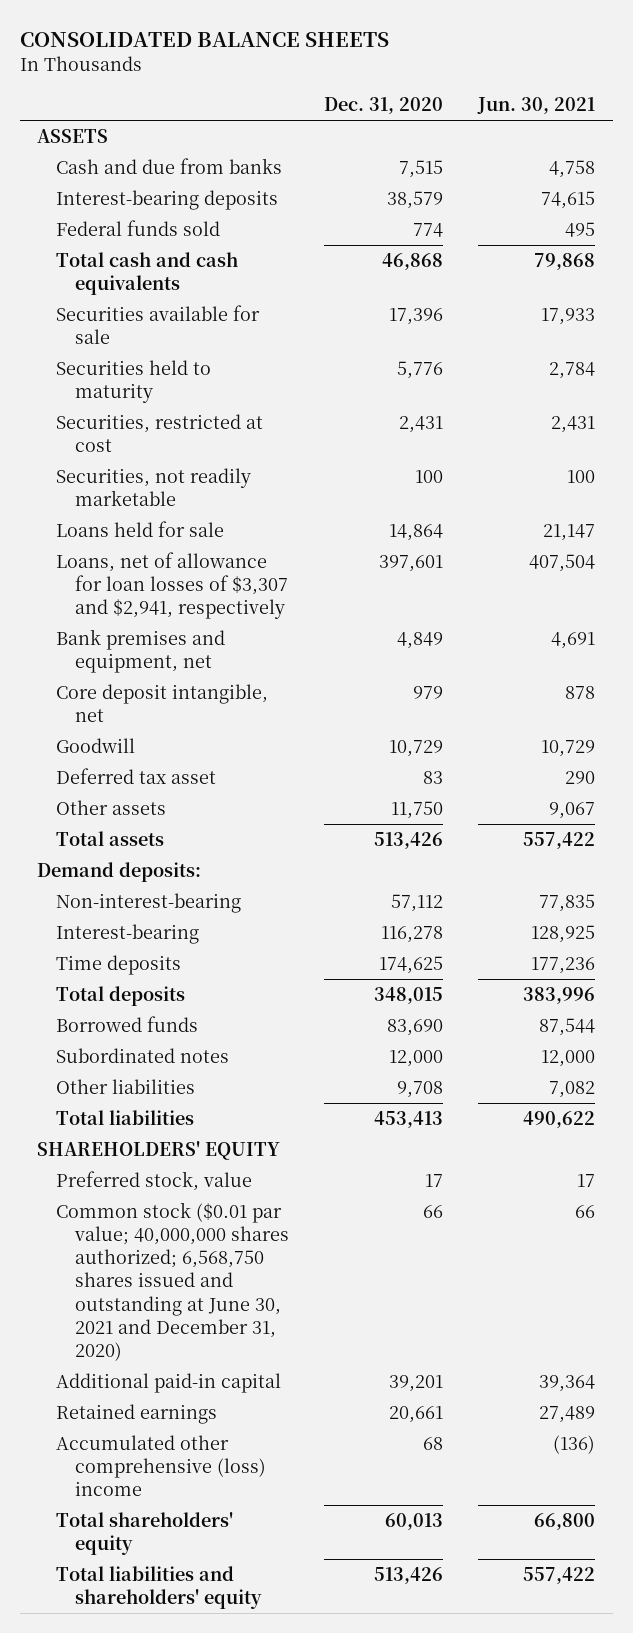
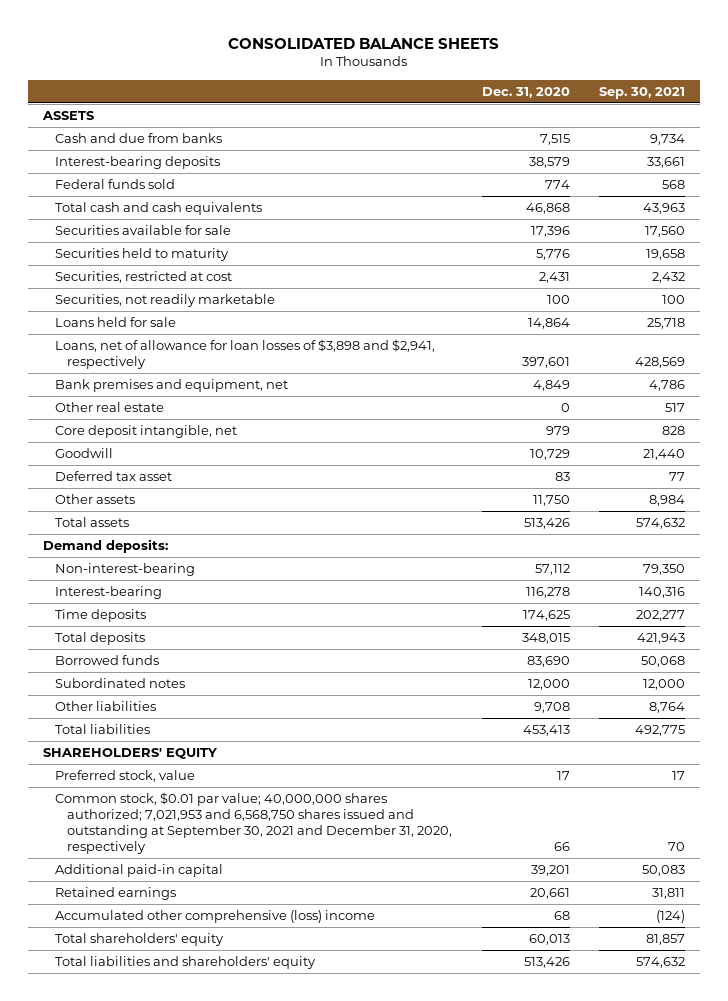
- | Dec. 31, 2020 | Jun. 30, 2021
+ | Dec. 31, 2020 | Sep. 30, 2021
- Loans, net of allowance for loan losses of $3,307 and $2,941, respectively | 397,601 | 407,504
+ Loans, net of allowance for loan losses of $3,898 and $2,941, respectively | 397,601 | 428,569
+ Other real estate | 0 | 517
- Common stock ($0.01 par value; 40,000,000 shares authorized; 6,568,750 shares issued and outstanding at June 30, 2021 and December 31, 2020) | 66 | 66
+ Common stock, $0.01 par value; 40,000,000 shares authorized; 7,021,953 and 6,568,750 shares issued and outstanding at September 30, 2021 and December 31, 2020, respectively | 66 | 70

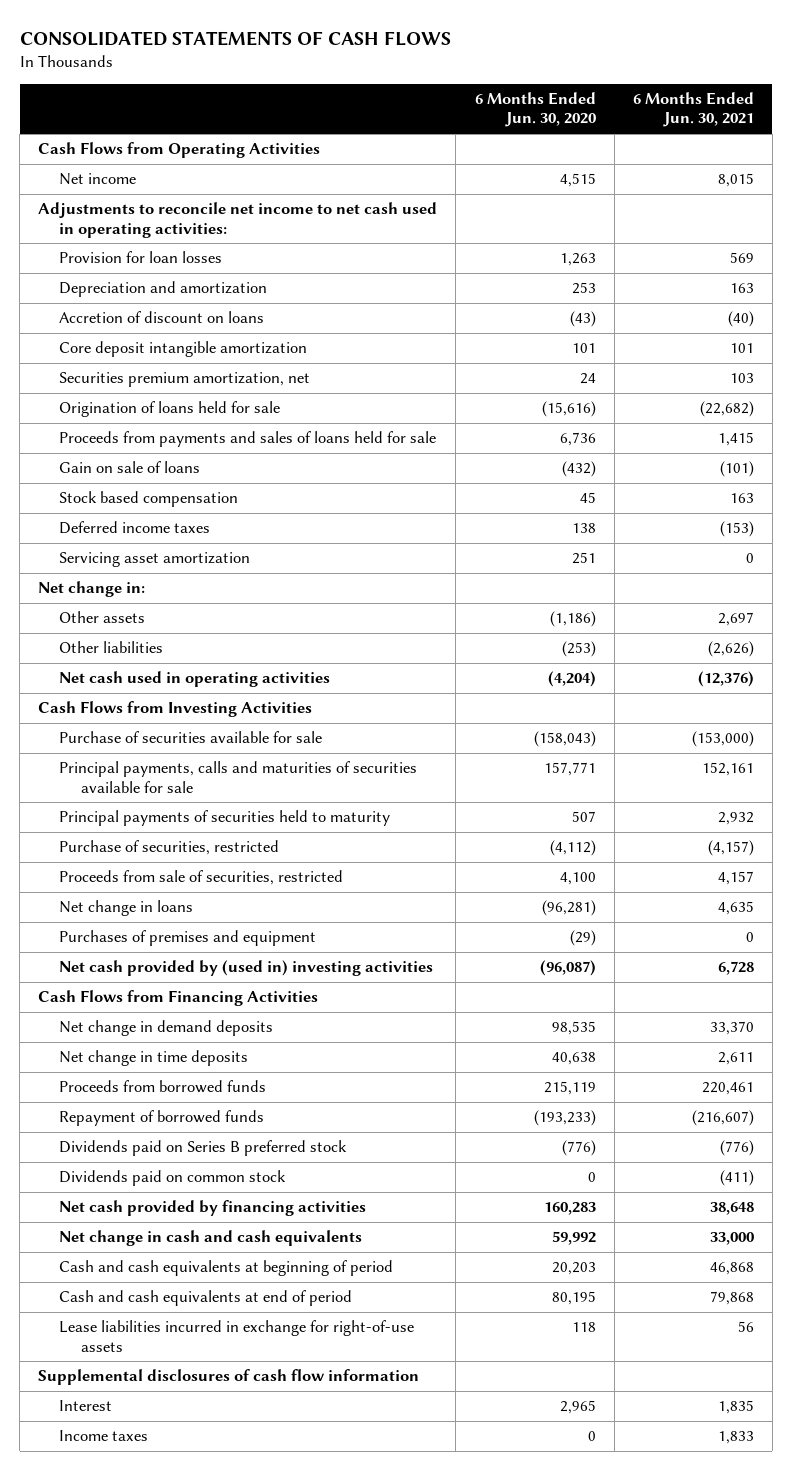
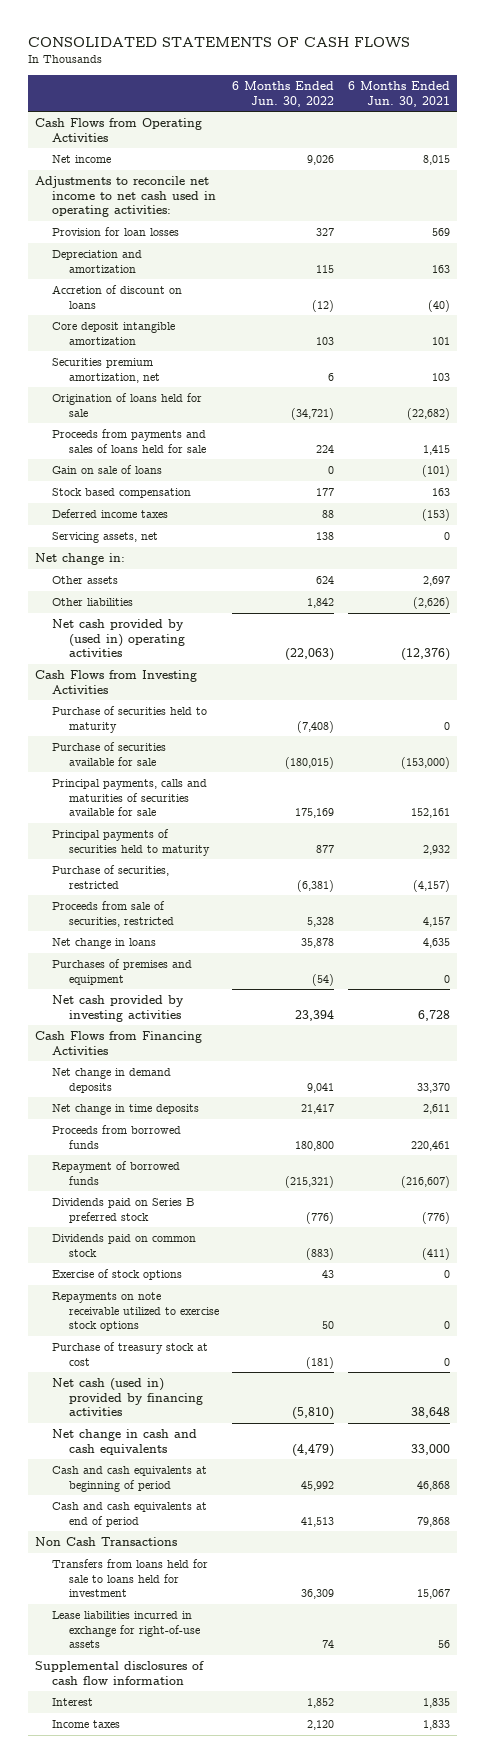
- | 6 Months Ended Jun. 30, 2020 | 6 Months Ended Jun. 30, 2021
+ | 6 Months Ended Jun. 30, 2022 | 6 Months Ended Jun. 30, 2021
- Servicing asset amortization | 251 | 0
+ Servicing assets, net | 138 | 0
- Net cash used in operating activities | (4,204) | (12,376)
+ Net cash provided by (used in) operating activities | (22,063) | (12,376)
+ Purchase of securities held to maturity | (7,408) | 0
- Net cash provided by (used in) investing activities | (96,087) | 6,728
+ Net cash provided by investing activities | 23,394 | 6,728
- Net cash provided by financing activities | 160,283 | 38,648
+ Exercise of stock options | 43 | 0
+ Repayments on note receivable utilized to exercise stock options | 50 | 0
+ Purchase of treasury stock at cost | (181) | 0
+ Net cash (used in) provided by financing activities | (5,810) | 38,648
+ Non Cash Transactions
+ Transfers from loans held for sale to loans held for investment | 36,309 | 15,067

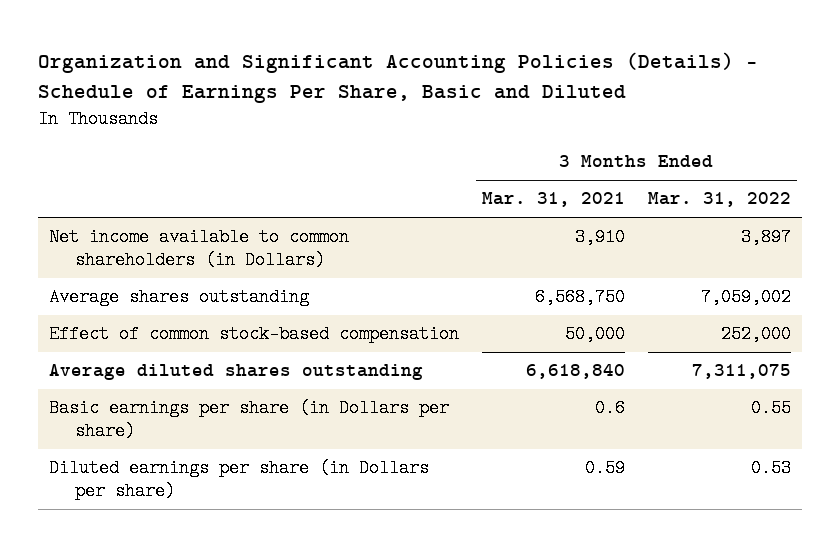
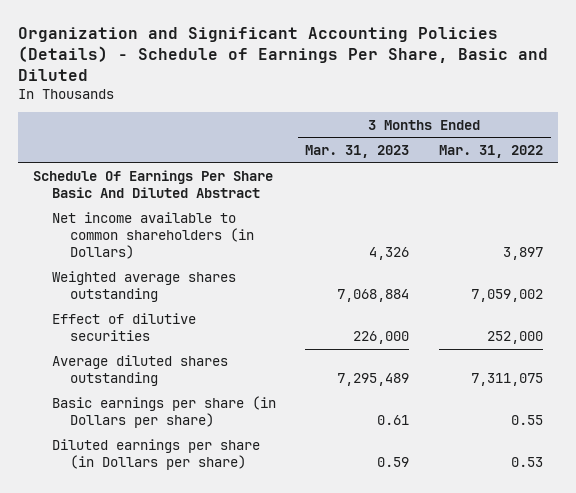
- | 3 Months Ended Mar. 31, 2021 | 3 Months Ended Mar. 31, 2022
+ | 3 Months Ended Mar. 31, 2023 | 3 Months Ended Mar. 31, 2022
+ Schedule Of Earnings Per Share Basic And Diluted Abstract
- Average shares outstanding | 6,568,750 | 7,059,002
- Effect of common stock-based compensation | 50,000 | 252,000
+ Weighted average shares outstanding | 7,068,884 | 7,059,002
+ Effect of dilutive securities | 226,000 | 252,000

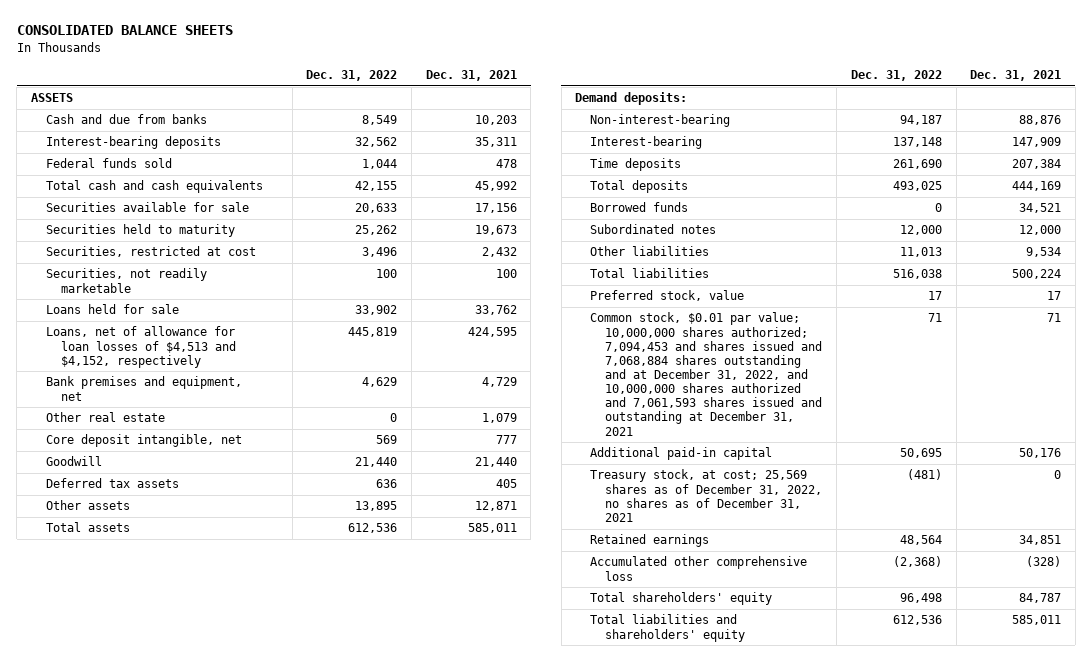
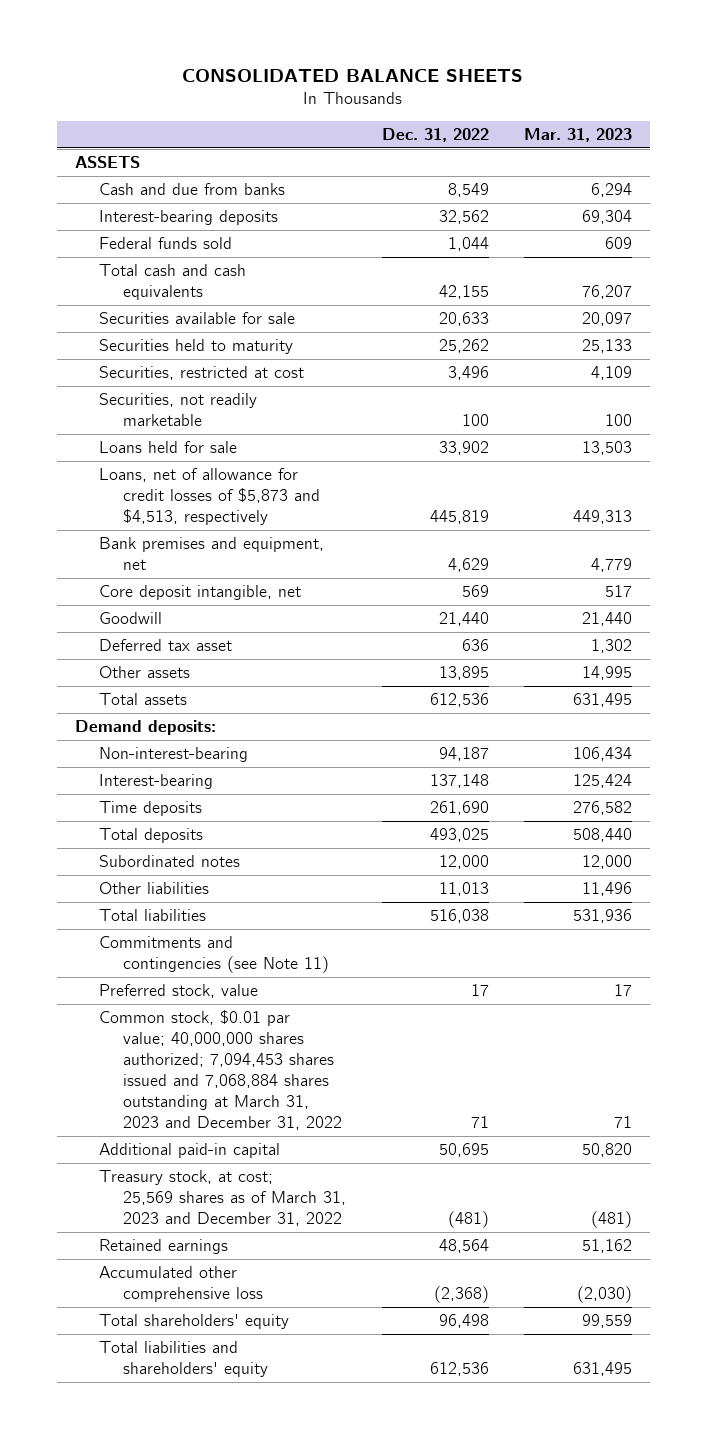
- | Dec. 31, 2022 | Dec. 31, 2021
+ | Dec. 31, 2022 | Mar. 31, 2023
- Loans, net of allowance for loan losses of $4,513 and $4,152, respectively | 445,819 | 424,595
+ Loans, net of allowance for credit losses of $5,873 and $4,513, respectively | 445,819 | 449,313
- Other real estate | 0 | 1,079
- Deferred tax assets | 636 | 405
+ Deferred tax asset | 636 | 1,302
- Borrowed funds | 0 | 34,521
+ Commitments and contingencies (see Note 11)
- Common stock, $0.01 par value; 10,000,000 shares authorized; 7,094,453 and shares issued and 7,068,884 shares outstanding and at December 31, 2022, and 10,000,000 shares authorized and 7,061,593 shares issued and outstanding at December 31, 2021 | 71 | 71
+ Common stock, $0.01 par value; 40,000,000 shares authorized; 7,094,453 shares issued and 7,068,884 shares outstanding at March 31, 2023 and December 31, 2022 | 71 | 71
- Treasury stock, at cost; 25,569 shares as of December 31, 2022, no shares as of December 31, 2021 | (481) | 0
+ Treasury stock, at cost; 25,569 shares as of March 31, 2023 and December 31, 2022 | (481) | (481)

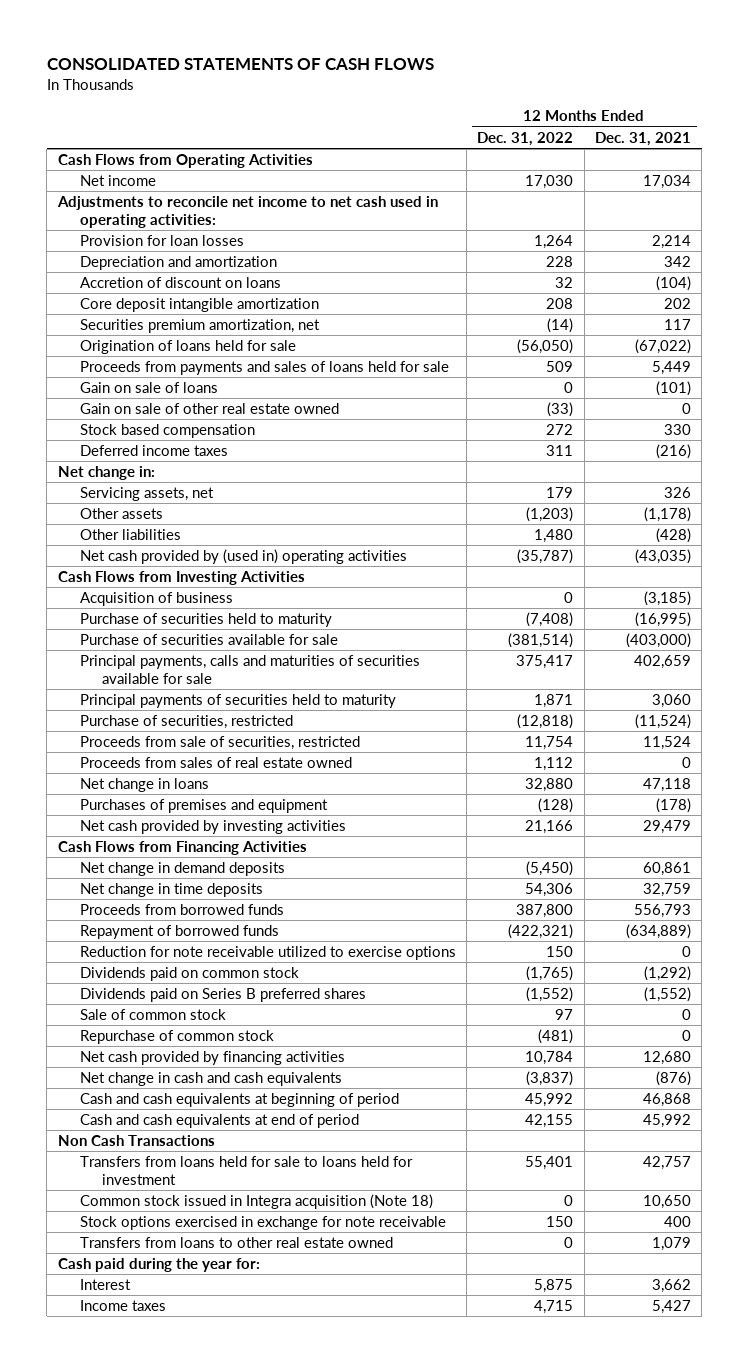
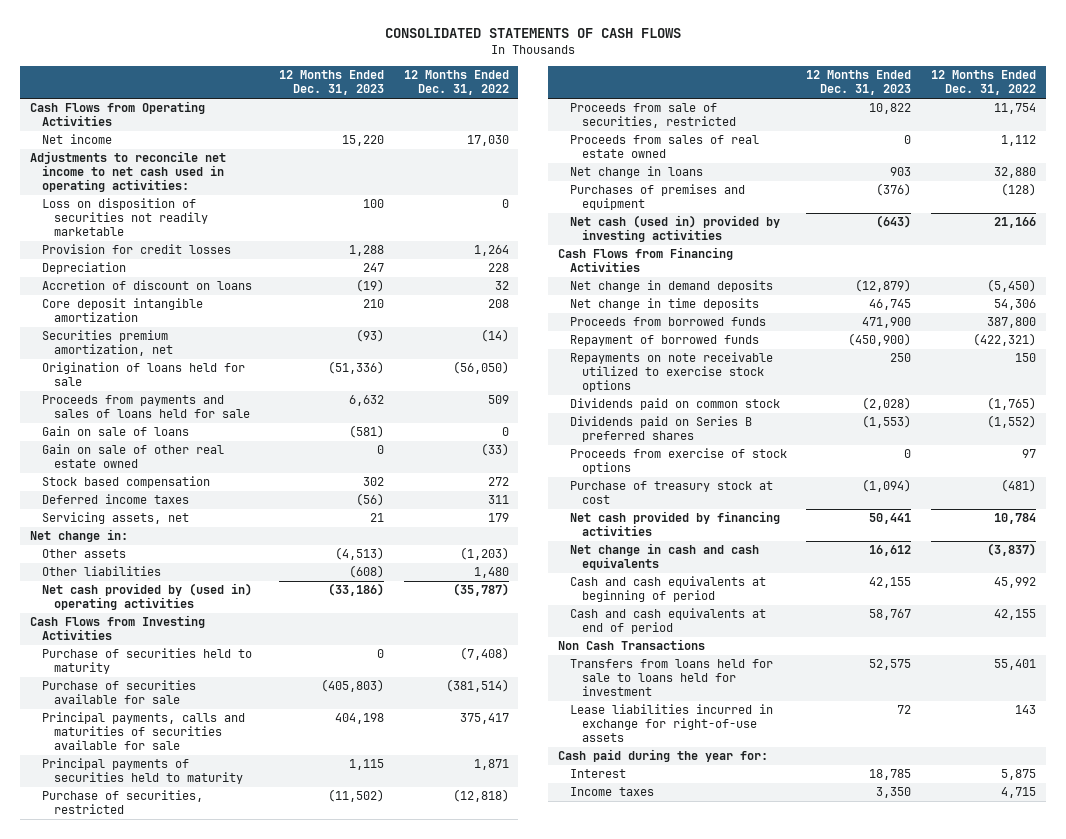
- | 12 Months Ended Dec. 31, 2022 | 12 Months Ended Dec. 31, 2021
+ | 12 Months Ended Dec. 31, 2023 | 12 Months Ended Dec. 31, 2022
- Provision for loan losses | 1,264 | 2,214
- Depreciation and amortization | 228 | 342
+ Loss on disposition of securities not readily marketable | 100 | 0
+ Provision for credit losses | 1,288 | 1,264
+ Depreciation | 247 | 228
moved down: Net change in:
- Acquisition of business | 0 | (3,185)
- Net cash provided by investing activities | 21,166 | 29,479
+ Net cash (used in) provided by investing activities | (643) | 21,166
- Reduction for note receivable utilized to exercise options | 150 | 0
+ Repayments on note receivable utilized to exercise stock options | 250 | 150
- Sale of common stock | 97 | 0
- Repurchase of common stock | (481) | 0
+ Proceeds from exercise of stock options | 0 | 97
+ Purchase of treasury stock at cost | (1,094) | (481)
- Common stock issued in Integra acquisition (Note 18) | 0 | 10,650
- Stock options exercised in exchange for note receivable | 150 | 400
- Transfers from loans to other real estate owned | 0 | 1,079
+ Lease liabilities incurred in exchange for right-of-use assets | 72 | 143

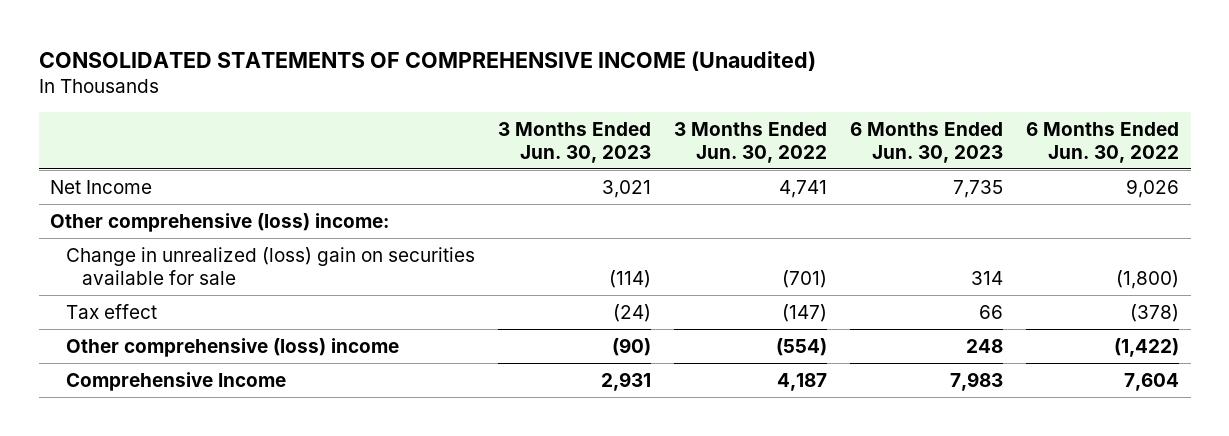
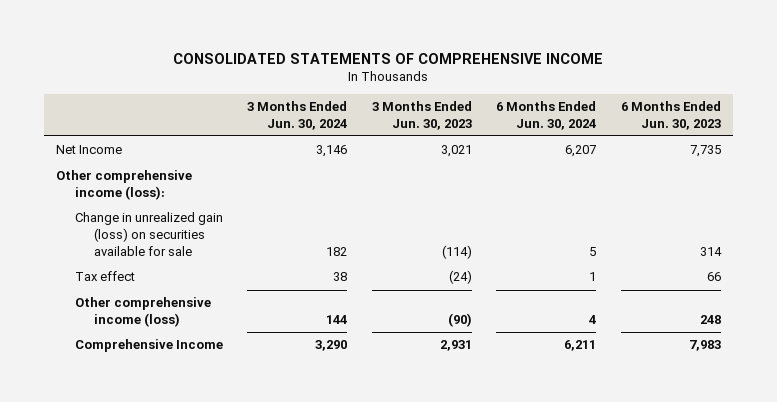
- CONSOLIDATED STATEMENTS OF COMPREHENSIVE INCOME (Unaudited)
+ CONSOLIDATED STATEMENTS OF COMPREHENSIVE INCOME
- | 3 Months Ended Jun. 30, 2023 | 3 Months Ended Jun. 30, 2022 | 6 Months Ended Jun. 30, 2023 | 6 Months Ended Jun. 30, 2022
+ | 3 Months Ended Jun. 30, 2024 | 3 Months Ended Jun. 30, 2023 | 6 Months Ended Jun. 30, 2024 | 6 Months Ended Jun. 30, 2023
- Other comprehensive (loss) income:
- Change in unrealized (loss) gain on securities available for sale | (114) | (701) | 314 | (1,800)
+ Other comprehensive income (loss):
+ Change in unrealized gain (loss) on securities available for sale | 182 | (114) | 5 | 314
- Other comprehensive (loss) income | (90) | (554) | 248 | (1,422)
+ Other comprehensive income (loss) | 144 | (90) | 4 | 248

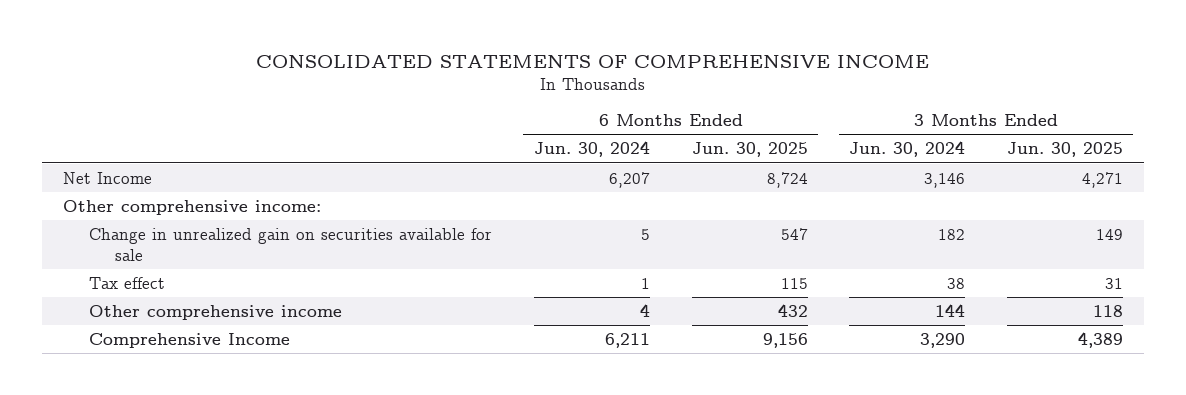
- | 3 Months Ended Jun. 30, 2024 | 3 Months Ended Jun. 30, 2023 | 6 Months Ended Jun. 30, 2024 | 6 Months Ended Jun. 30, 2023
+ | 6 Months Ended Jun. 30, 2024 | 6 Months Ended Jun. 30, 2025 | 3 Months Ended Jun. 30, 2024 | 3 Months Ended Jun. 30, 2025
- Other comprehensive income (loss):
- Change in unrealized gain (loss) on securities available for sale | 182 | (114) | 5 | 314
+ Other comprehensive income:
+ Change in unrealized gain on securities available for sale | 5 | 547 | 182 | 149
- Other comprehensive income (loss) | 144 | (90) | 4 | 248
+ Other comprehensive income | 4 | 432 | 144 | 118

